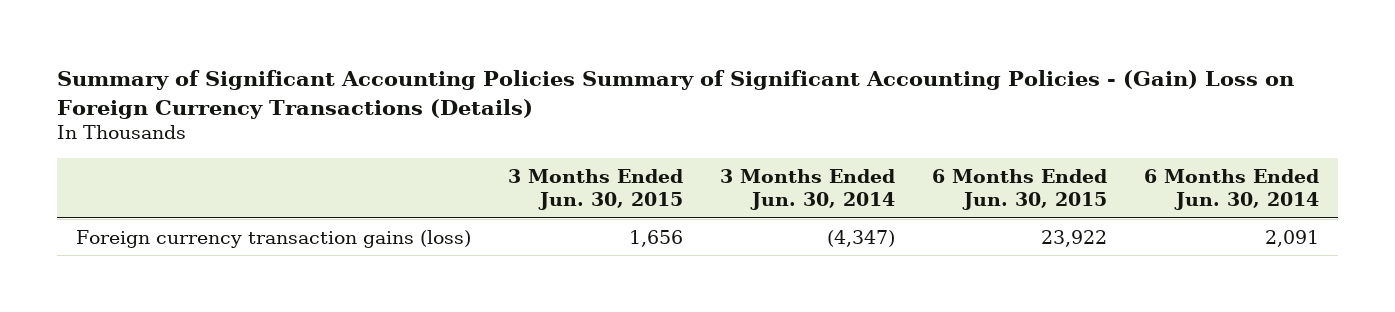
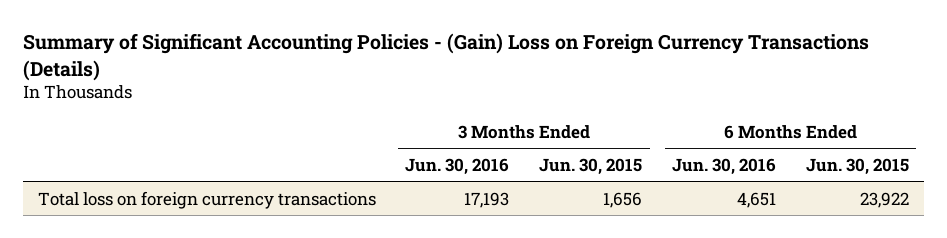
- Summary of Significant Accounting Policies Summary of Significant Accounting Policies - (Gain) Loss on Foreign Currency Transactions (Details)
+ Summary of Significant Accounting Policies - (Gain) Loss on Foreign Currency Transactions (Details)
- | 3 Months Ended Jun. 30, 2015 | 3 Months Ended Jun. 30, 2014 | 6 Months Ended Jun. 30, 2015 | 6 Months Ended Jun. 30, 2014
+ | 3 Months Ended Jun. 30, 2016 | 3 Months Ended Jun. 30, 2015 | 6 Months Ended Jun. 30, 2016 | 6 Months Ended Jun. 30, 2015
- Foreign currency transaction gains (loss) | 1,656 | (4,347) | 23,922 | 2,091
+ Total loss on foreign currency transactions | 17,193 | 1,656 | 4,651 | 23,922

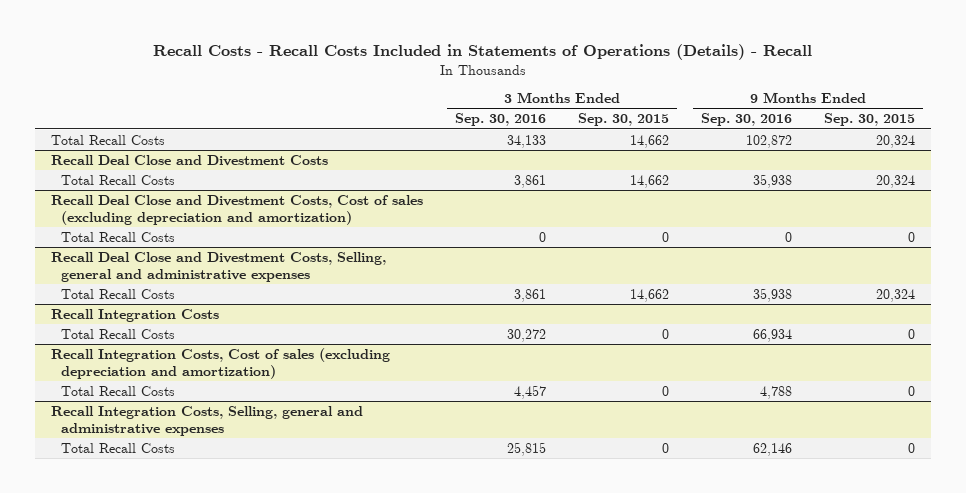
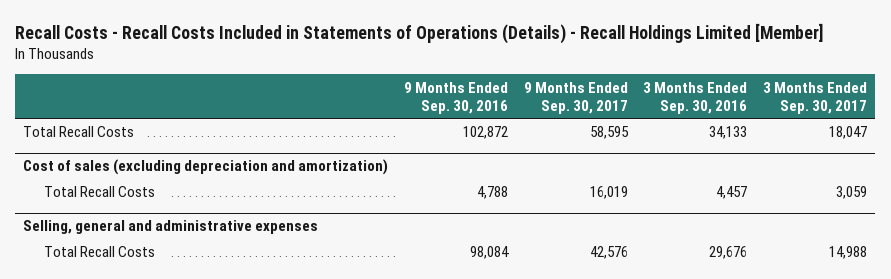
- Recall Costs - Recall Costs Included in Statements of Operations (Details) - Recall
+ Recall Costs - Recall Costs Included in Statements of Operations (Details) - Recall Holdings Limited [Member]
- | 3 Months Ended Sep. 30, 2016 | 3 Months Ended Sep. 30, 2015 | 9 Months Ended Sep. 30, 2016 | 9 Months Ended Sep. 30, 2015
+ | 9 Months Ended Sep. 30, 2016 | 9 Months Ended Sep. 30, 2017 | 3 Months Ended Sep. 30, 2016 | 3 Months Ended Sep. 30, 2017
- Recall Deal Close and Divestment Costs
- Total Recall Costs | 3,861 | 14,662 | 35,938 | 20,324
- Recall Deal Close and Divestment Costs, Cost of sales (excluding depreciation and amortization)
- Total Recall Costs | 0 | 0 | 0 | 0
- Recall Deal Close and Divestment Costs, Selling, general and administrative expenses
- Total Recall Costs | 3,861 | 14,662 | 35,938 | 20,324
- Recall Integration Costs
- Total Recall Costs | 30,272 | 0 | 66,934 | 0
- Recall Integration Costs, Cost of sales (excluding depreciation and amortization)
+ Cost of sales (excluding depreciation and amortization)
- Recall Integration Costs, Selling, general and administrative expenses
- Total Recall Costs | 25,815 | 0 | 62,146 | 0
+ Selling, general and administrative expenses
+ Total Recall Costs | 98,084 | 42,576 | 29,676 | 14,988

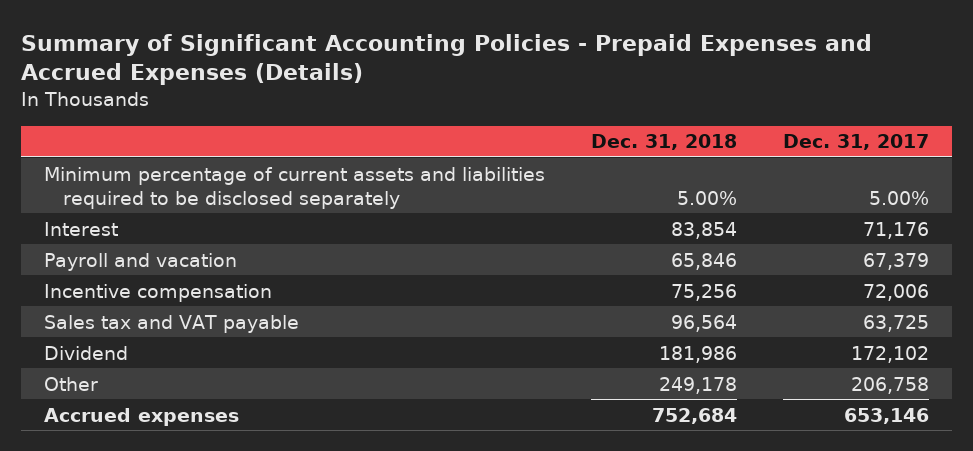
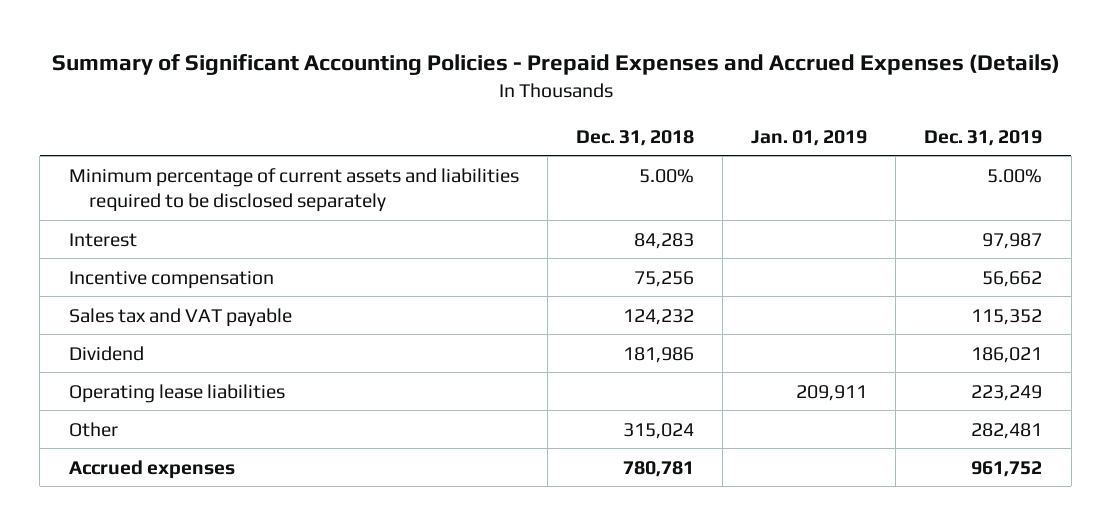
- | Dec. 31, 2018 | Dec. 31, 2017
+ | Dec. 31, 2018 | Jan. 01, 2019 | Dec. 31, 2019
- Interest | 83,854 | 71,176
- Payroll and vacation | 65,846 | 67,379
+ Interest | 84,283 | | 97,987
- Sales tax and VAT payable | 96,564 | 63,725
+ Sales tax and VAT payable | 124,232 | | 115,352
- Other | 249,178 | 206,758
- Accrued expenses | 752,684 | 653,146
+ Operating lease liabilities | | 209,911 | 223,249
+ Other | 315,024 | | 282,481
+ Accrued expenses | 780,781 | | 961,752

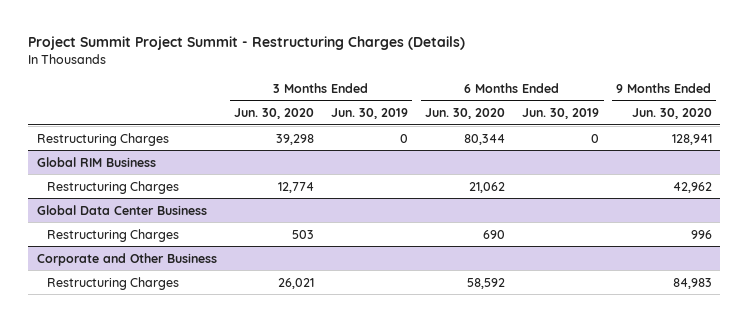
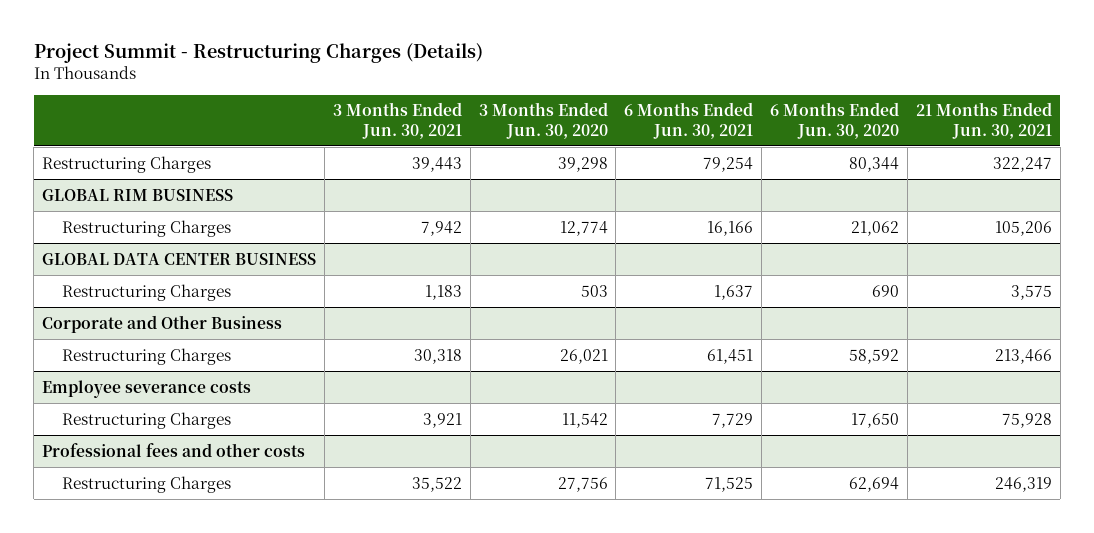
- Project Summit Project Summit - Restructuring Charges (Details)
+ Project Summit - Restructuring Charges (Details)
- | 3 Months Ended Jun. 30, 2020 | 3 Months Ended Jun. 30, 2019 | 6 Months Ended Jun. 30, 2020 | 6 Months Ended Jun. 30, 2019 | 9 Months Ended Jun. 30, 2020
+ | 3 Months Ended Jun. 30, 2021 | 3 Months Ended Jun. 30, 2020 | 6 Months Ended Jun. 30, 2021 | 6 Months Ended Jun. 30, 2020 | 21 Months Ended Jun. 30, 2021
- Global RIM Business
+ GLOBAL RIM BUSINESS
- Global Data Center Business
+ GLOBAL DATA CENTER BUSINESS
+ Employee severance costs
+ Restructuring Charges | 3,921 | 11,542 | 7,729 | 17,650 | 75,928
+ Professional fees and other costs
+ Restructuring Charges | 35,522 | 27,756 | 71,525 | 62,694 | 246,319

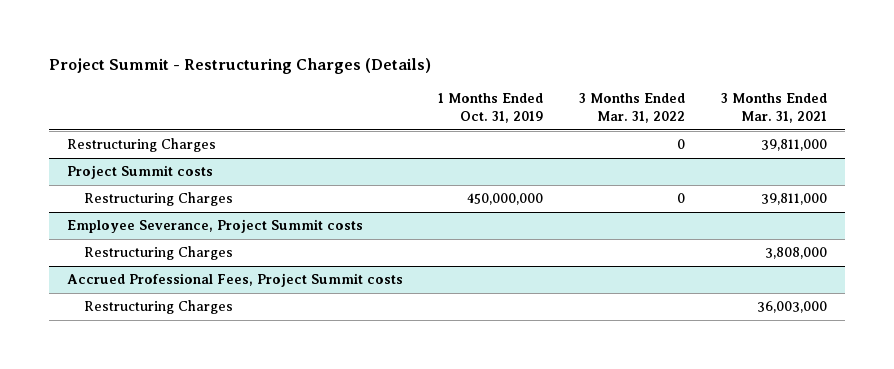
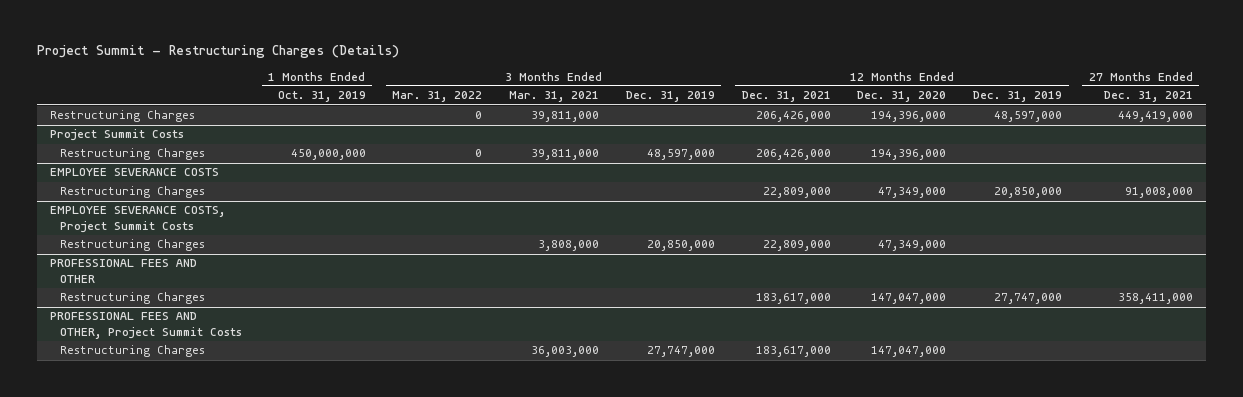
- | 1 Months Ended Oct. 31, 2019 | 3 Months Ended Mar. 31, 2022 | 3 Months Ended Mar. 31, 2021
+ | 1 Months Ended Oct. 31, 2019 | 3 Months Ended Mar. 31, 2022 | 3 Months Ended Mar. 31, 2021 | 3 Months Ended Dec. 31, 2019 | 12 Months Ended Dec. 31, 2021 | 12 Months Ended Dec. 31, 2020 | 12 Months Ended Dec. 31, 2019 | 27 Months Ended Dec. 31, 2021
- Project Summit costs
+ Project Summit Costs
- Employee Severance, Project Summit costs
+ EMPLOYEE SEVERANCE COSTS
+ Restructuring Charges | | | | | 22,809,000 | 47,349,000 | 20,850,000 | 91,008,000
+ EMPLOYEE SEVERANCE COSTS, Project Summit Costs
- Accrued Professional Fees, Project Summit costs
+ PROFESSIONAL FEES AND OTHER
+ Restructuring Charges | | | | | 183,617,000 | 147,047,000 | 27,747,000 | 358,411,000
+ PROFESSIONAL FEES AND OTHER, Project Summit Costs

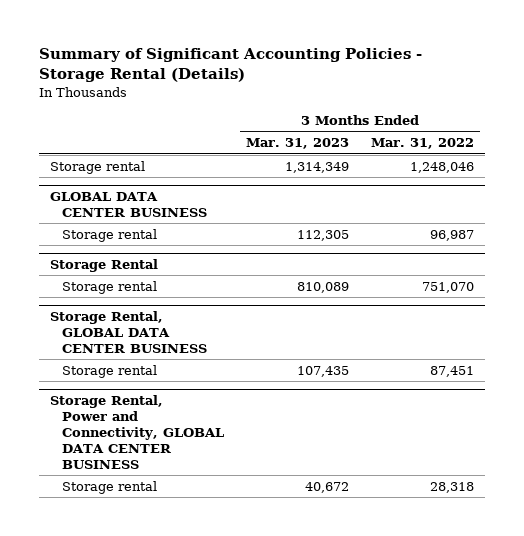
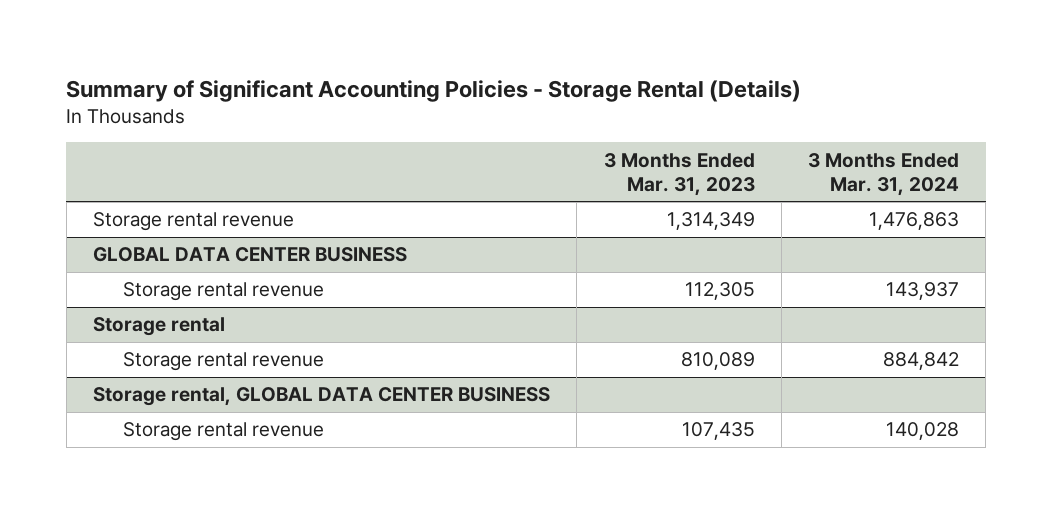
- | 3 Months Ended Mar. 31, 2023 | 3 Months Ended Mar. 31, 2022
+ | 3 Months Ended Mar. 31, 2023 | 3 Months Ended Mar. 31, 2024
- Storage rental | 1,314,349 | 1,248,046
+ Storage rental revenue | 1,314,349 | 1,476,863
@ GLOBAL DATA CENTER BUSINESS
- Storage rental | 112,305 | 96,987
- Storage Rental
- Storage rental | 810,089 | 751,070
- Storage Rental, GLOBAL DATA CENTER BUSINESS
- Storage rental | 107,435 | 87,451
- Storage Rental, Power and Connectivity, GLOBAL DATA CENTER BUSINESS
- Storage rental | 40,672 | 28,318
@ GLOBAL DATA CENTER BUSINESS
+ Storage rental revenue | 112,305 | 143,937
+ Storage rental
+ Storage rental revenue | 810,089 | 884,842
+ Storage rental, GLOBAL DATA CENTER BUSINESS
+ Storage rental revenue | 107,435 | 140,028

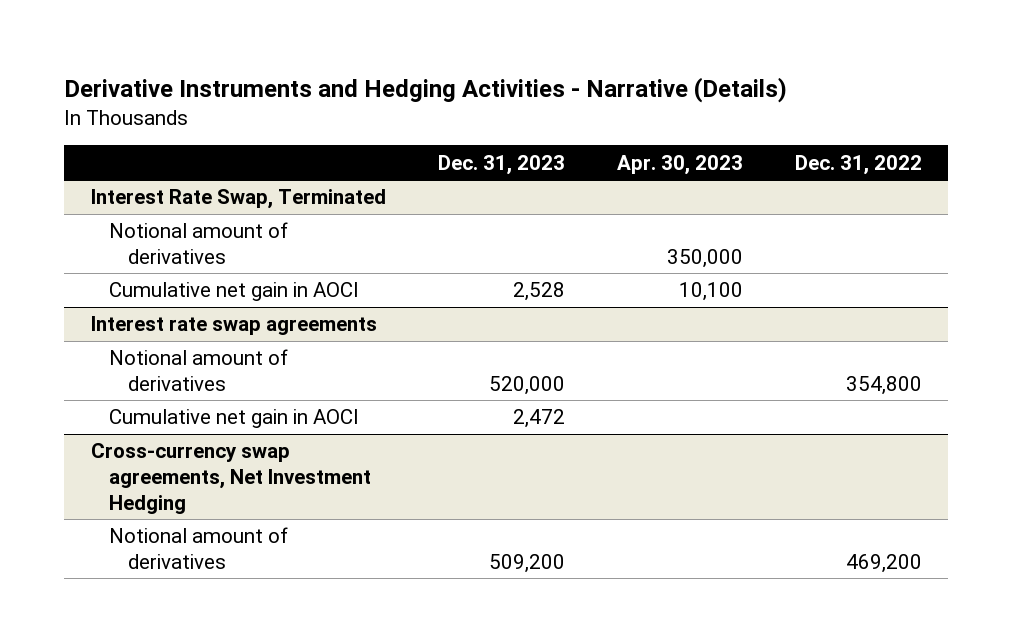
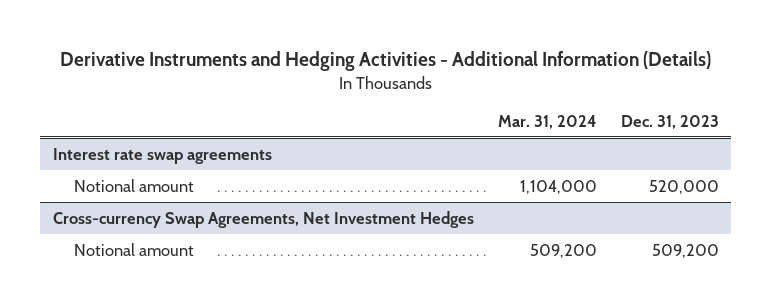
- Derivative Instruments and Hedging Activities - Narrative (Details)
+ Derivative Instruments and Hedging Activities - Additional Information (Details)
- | Dec. 31, 2023 | Apr. 30, 2023 | Dec. 31, 2022
+ | Mar. 31, 2024 | Dec. 31, 2023
- Interest Rate Swap, Terminated
- Notional amount of derivatives | | 350,000 |
- Cumulative net gain in AOCI | 2,528 | 10,100 |
@ Interest rate swap agreements
- Notional amount of derivatives | 520,000 | | 354,800
- Cumulative net gain in AOCI | 2,472 | |
- Cross-currency swap agreements, Net Investment Hedging
- Notional amount of derivatives | 509,200 | | 469,200
@ Interest rate swap agreements
+ Notional amount | 1,104,000 | 520,000
+ Cross-currency Swap Agreements, Net Investment Hedges
+ Notional amount | 509,200 | 509,200

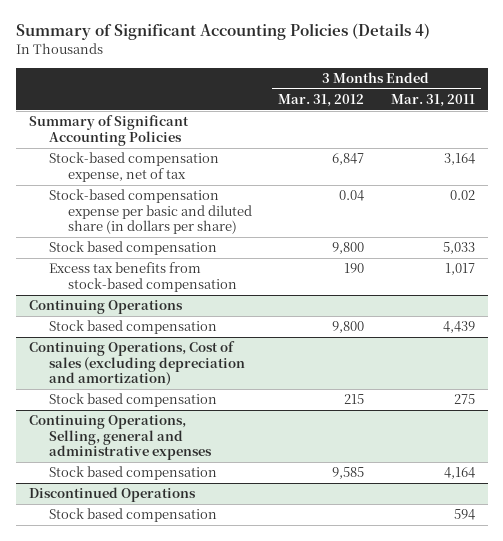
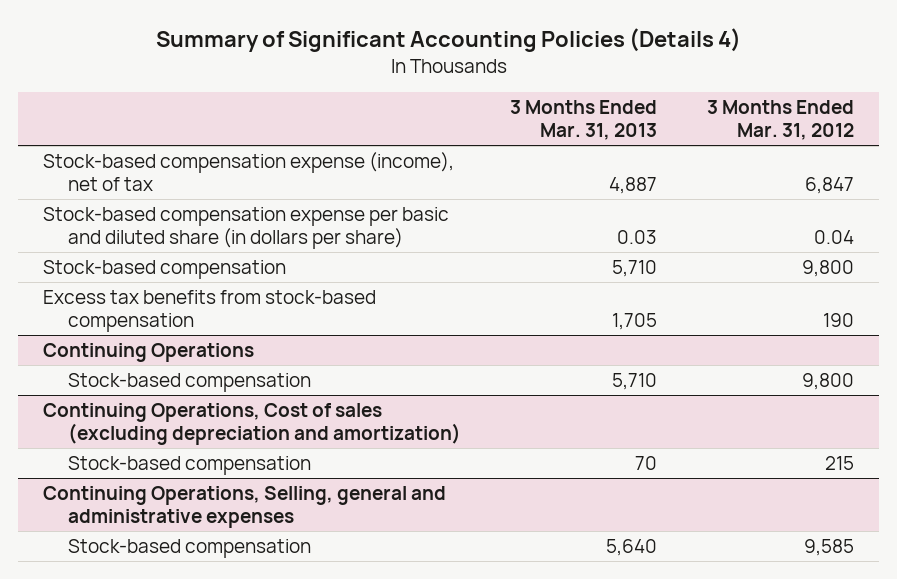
- | 3 Months Ended Mar. 31, 2012 | 3 Months Ended Mar. 31, 2011
+ | 3 Months Ended Mar. 31, 2013 | 3 Months Ended Mar. 31, 2012
- Summary of Significant Accounting Policies
- Stock-based compensation expense, net of tax | 6,847 | 3,164
+ Stock-based compensation expense (income), net of tax | 4,887 | 6,847
- Stock based compensation | 9,800 | 5,033
+ Stock-based compensation | 5,710 | 9,800
@ Continuing Operations
- Stock based compensation | 9,800 | 4,439
+ Stock-based compensation | 5,710 | 9,800
@ Continuing Operations, Cost of sales (excluding depreciation and amortization)
- Stock based compensation | 215 | 275
+ Stock-based compensation | 70 | 215
@ Continuing Operations, Selling, general and administrative expenses
- Stock based compensation | 9,585 | 4,164
- Discontinued Operations
- Stock based compensation | | 594
@ Continuing Operations, Selling, general and administrative expenses
+ Stock-based compensation | 5,640 | 9,585

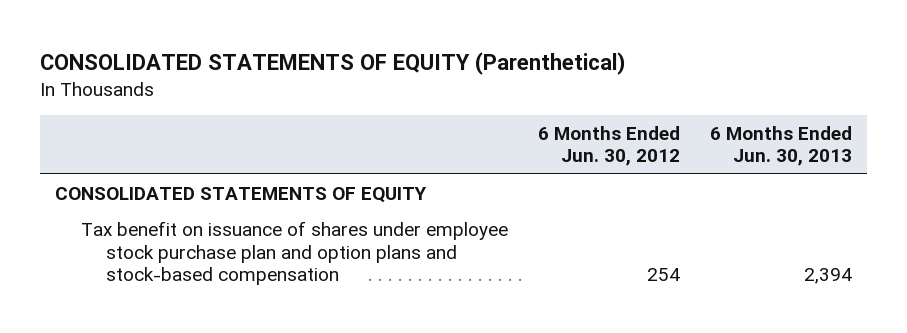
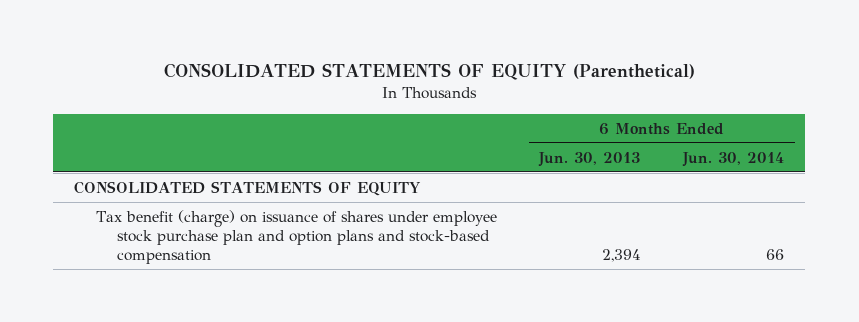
- | 6 Months Ended Jun. 30, 2012 | 6 Months Ended Jun. 30, 2013
+ | 6 Months Ended Jun. 30, 2013 | 6 Months Ended Jun. 30, 2014
- Tax benefit on issuance of shares under employee stock purchase plan and option plans and stock-based compensation | 254 | 2,394
+ Tax benefit (charge) on issuance of shares under employee stock purchase plan and option plans and stock-based compensation | 2,394 | 66

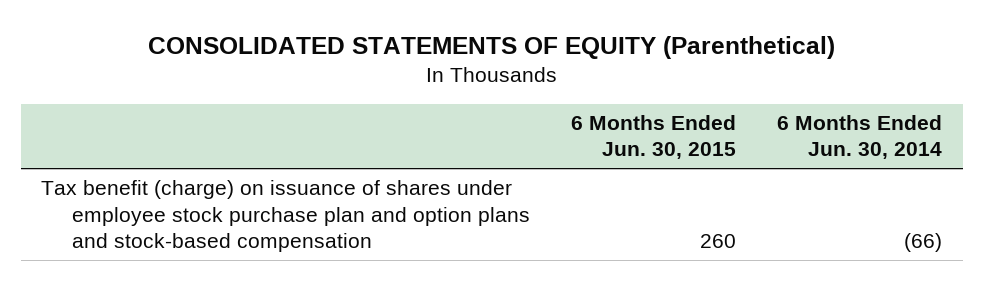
- | 6 Months Ended Jun. 30, 2013 | 6 Months Ended Jun. 30, 2014
+ | 6 Months Ended Jun. 30, 2015 | 6 Months Ended Jun. 30, 2014
- CONSOLIDATED STATEMENTS OF EQUITY
- Tax benefit (charge) on issuance of shares under employee stock purchase plan and option plans and stock-based compensation | 2,394 | 66
+ Tax benefit (charge) on issuance of shares under employee stock purchase plan and option plans and stock-based compensation | 260 | (66)

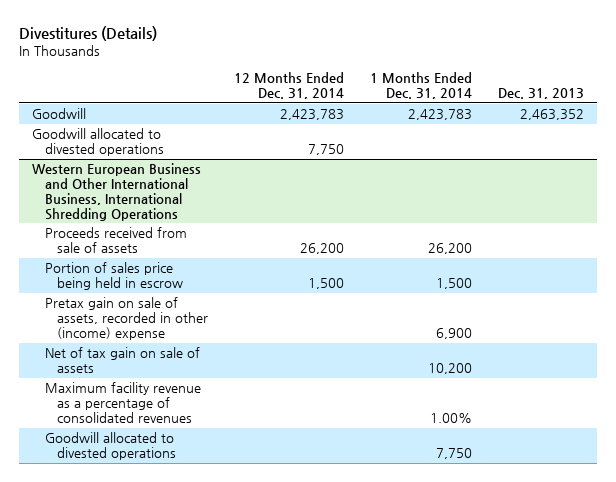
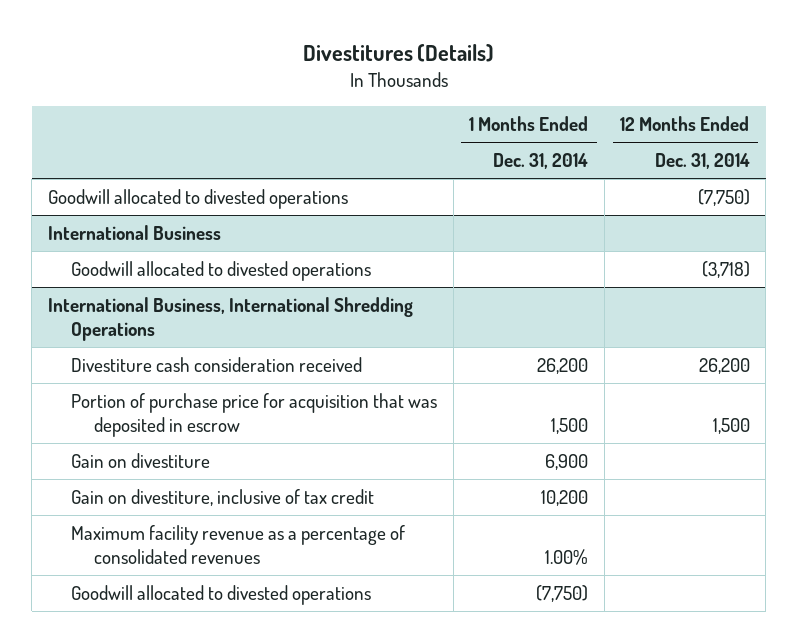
- | 12 Months Ended Dec. 31, 2014 | 1 Months Ended Dec. 31, 2014 | Dec. 31, 2013
+ | 1 Months Ended Dec. 31, 2014 | 12 Months Ended Dec. 31, 2014
- Goodwill | 2,423,783 | 2,423,783 | 2,463,352
- Goodwill allocated to divested operations | 7,750 | |
- Western European Business and Other International Business, International Shredding Operations
- Proceeds received from sale of assets | 26,200 | 26,200 |
- Portion of sales price being held in escrow | 1,500 | 1,500 |
- Pretax gain on sale of assets, recorded in other (income) expense | | 6,900 |
- Net of tax gain on sale of assets | | 10,200 |
+ Goodwill allocated to divested operations | | (7,750)
+ International Business
+ Goodwill allocated to divested operations | | (3,718)
+ International Business, International Shredding Operations
+ Divestiture cash consideration received | 26,200 | 26,200
+ Portion of purchase price for acquisition that was deposited in escrow | 1,500 | 1,500
+ Gain on divestiture | 6,900 |
+ Gain on divestiture, inclusive of tax credit | 10,200 |
- Goodwill allocated to divested operations | | 7,750 |
+ Goodwill allocated to divested operations | (7,750) |

